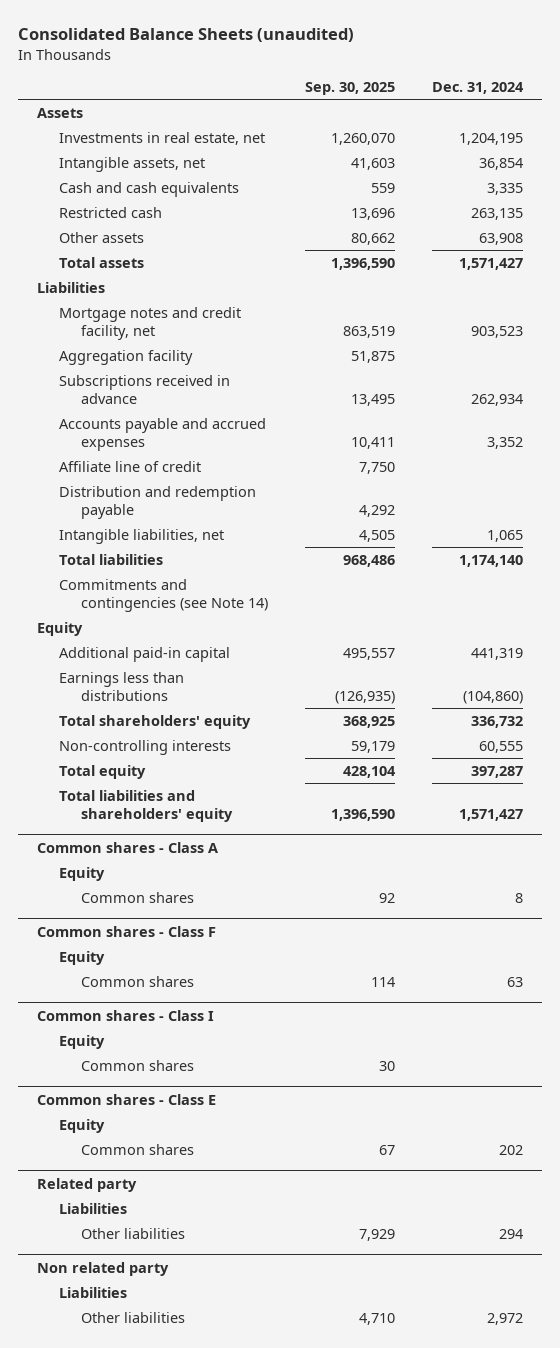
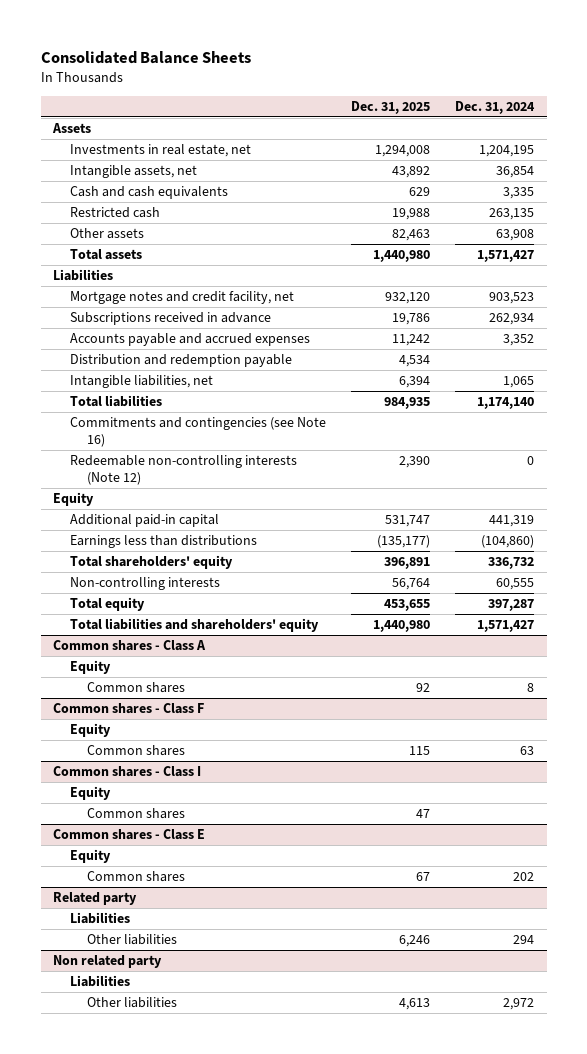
- Consolidated Balance Sheets (unaudited)
+ Consolidated Balance Sheets
- | Sep. 30, 2025 | Dec. 31, 2024
+ | Dec. 31, 2025 | Dec. 31, 2024
- Aggregation facility | 51,875 |
- Affiliate line of credit | 7,750 |
- Commitments and contingencies (see Note 14)
+ Commitments and contingencies (see Note 16)
+ Redeemable non-controlling interests (Note 12) | 2,390 | 0

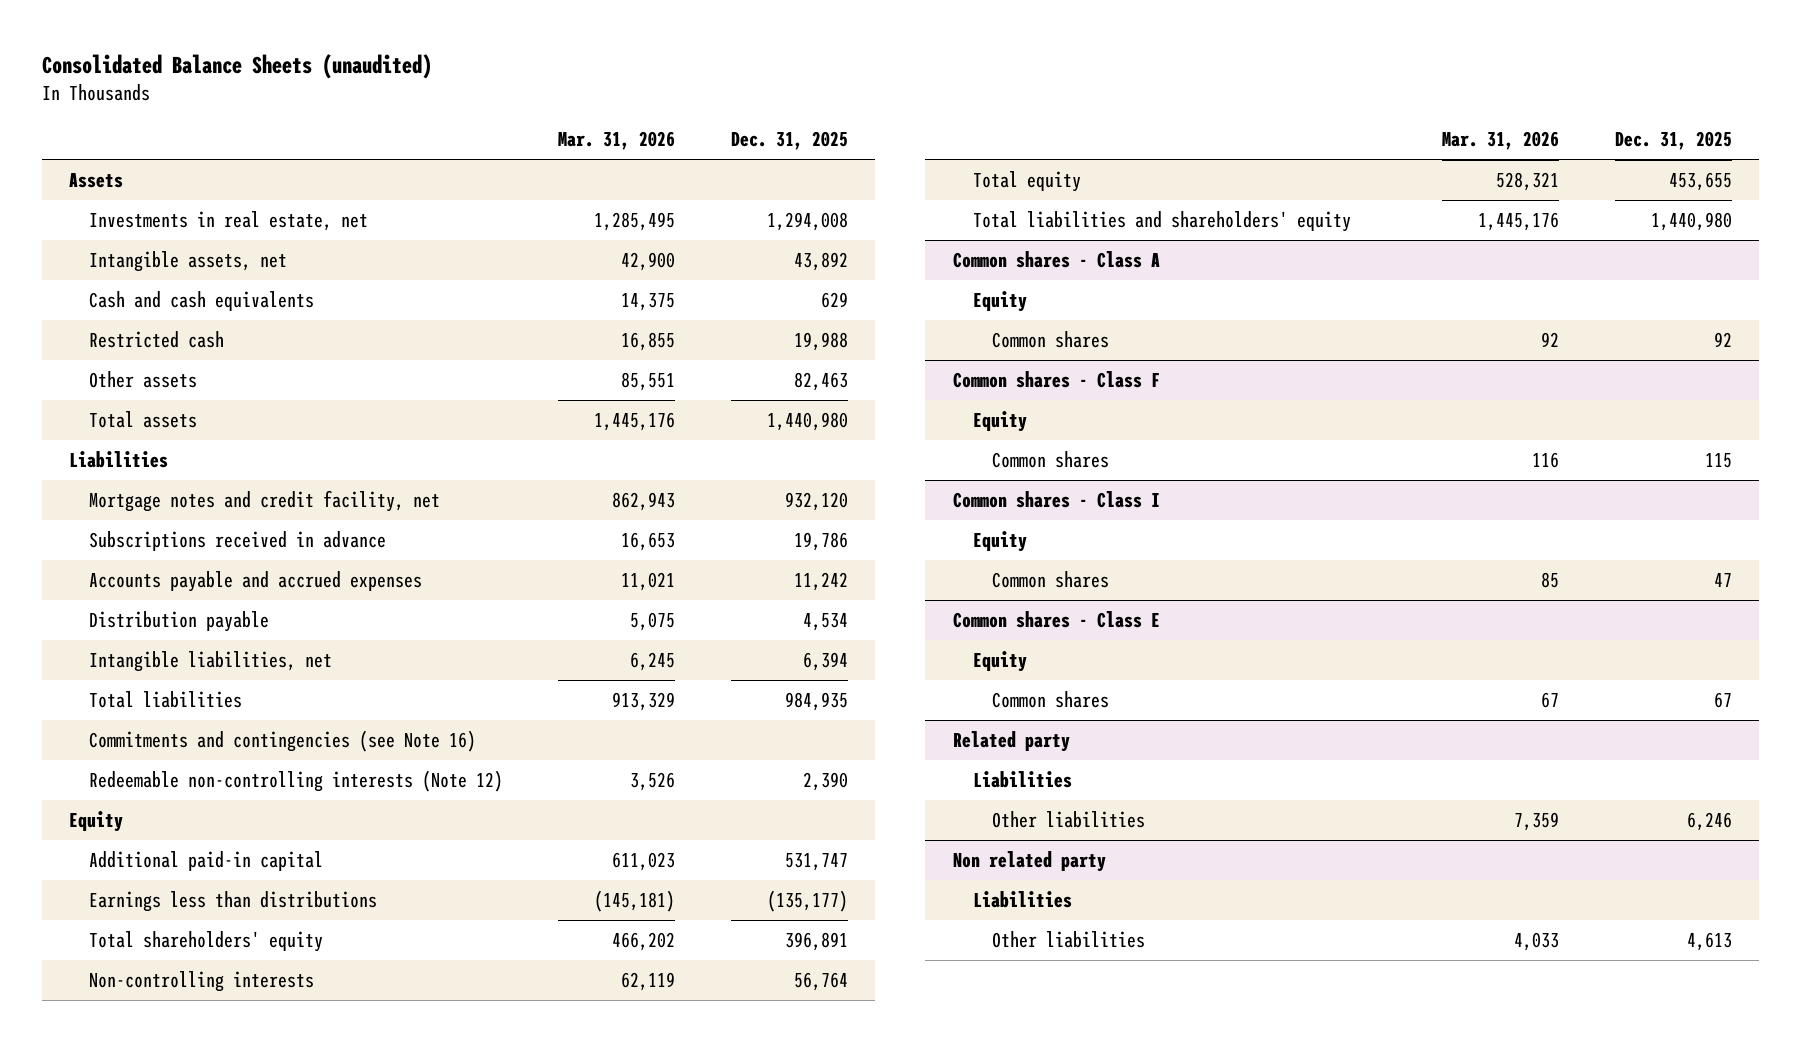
- Consolidated Balance Sheets
+ Consolidated Balance Sheets (unaudited)
- | Dec. 31, 2025 | Dec. 31, 2024
+ | Mar. 31, 2026 | Dec. 31, 2025
- Distribution and redemption payable | 4,534 |
+ Distribution payable | 5,075 | 4,534

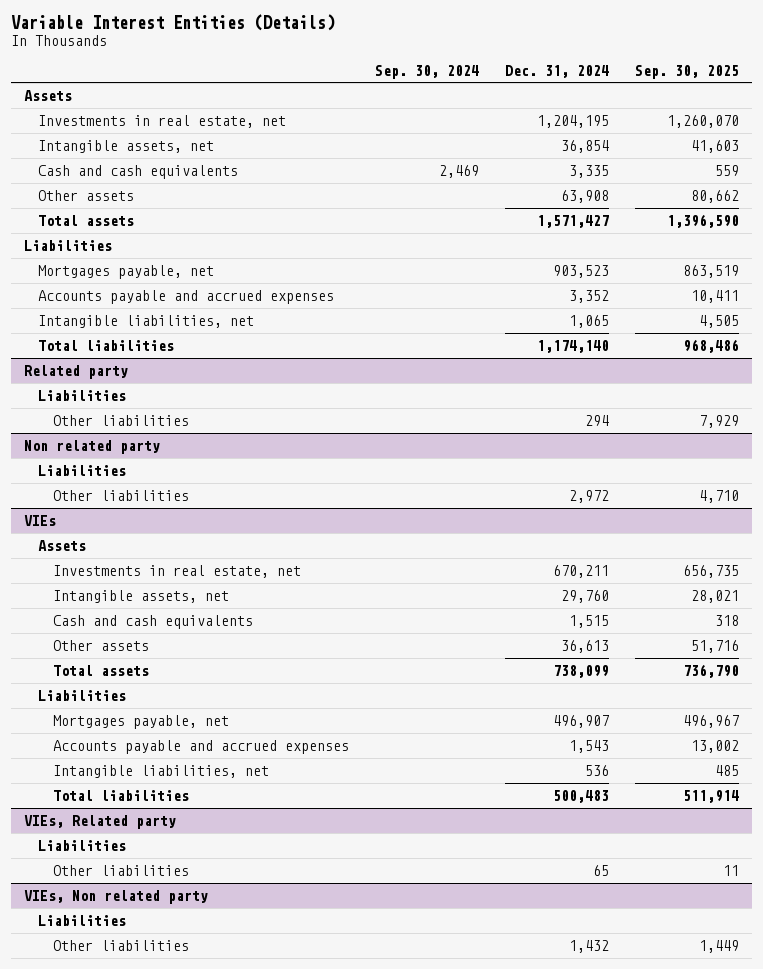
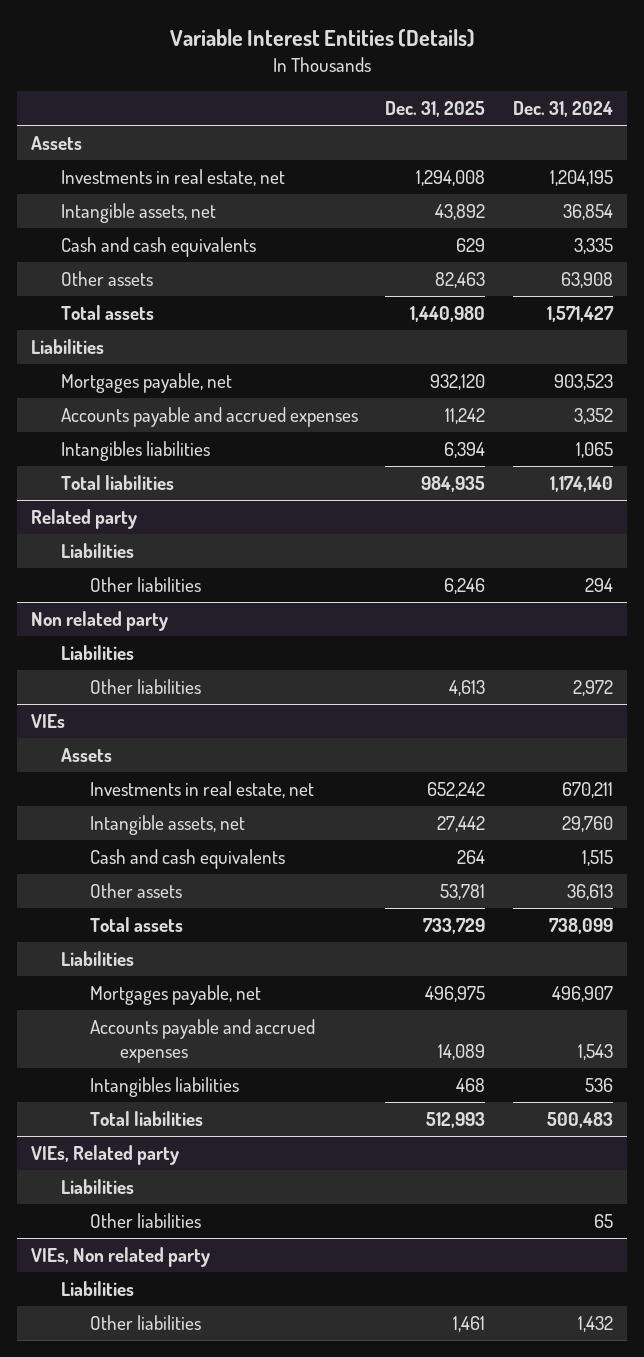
- | Sep. 30, 2024 | Dec. 31, 2024 | Sep. 30, 2025
+ | Dec. 31, 2025 | Dec. 31, 2024
- Intangible liabilities, net | | 1,065 | 4,505
+ Intangibles liabilities | 6,394 | 1,065
@ VIEs
- Intangible liabilities, net | | 536 | 485
+ Intangibles liabilities | 468 | 536

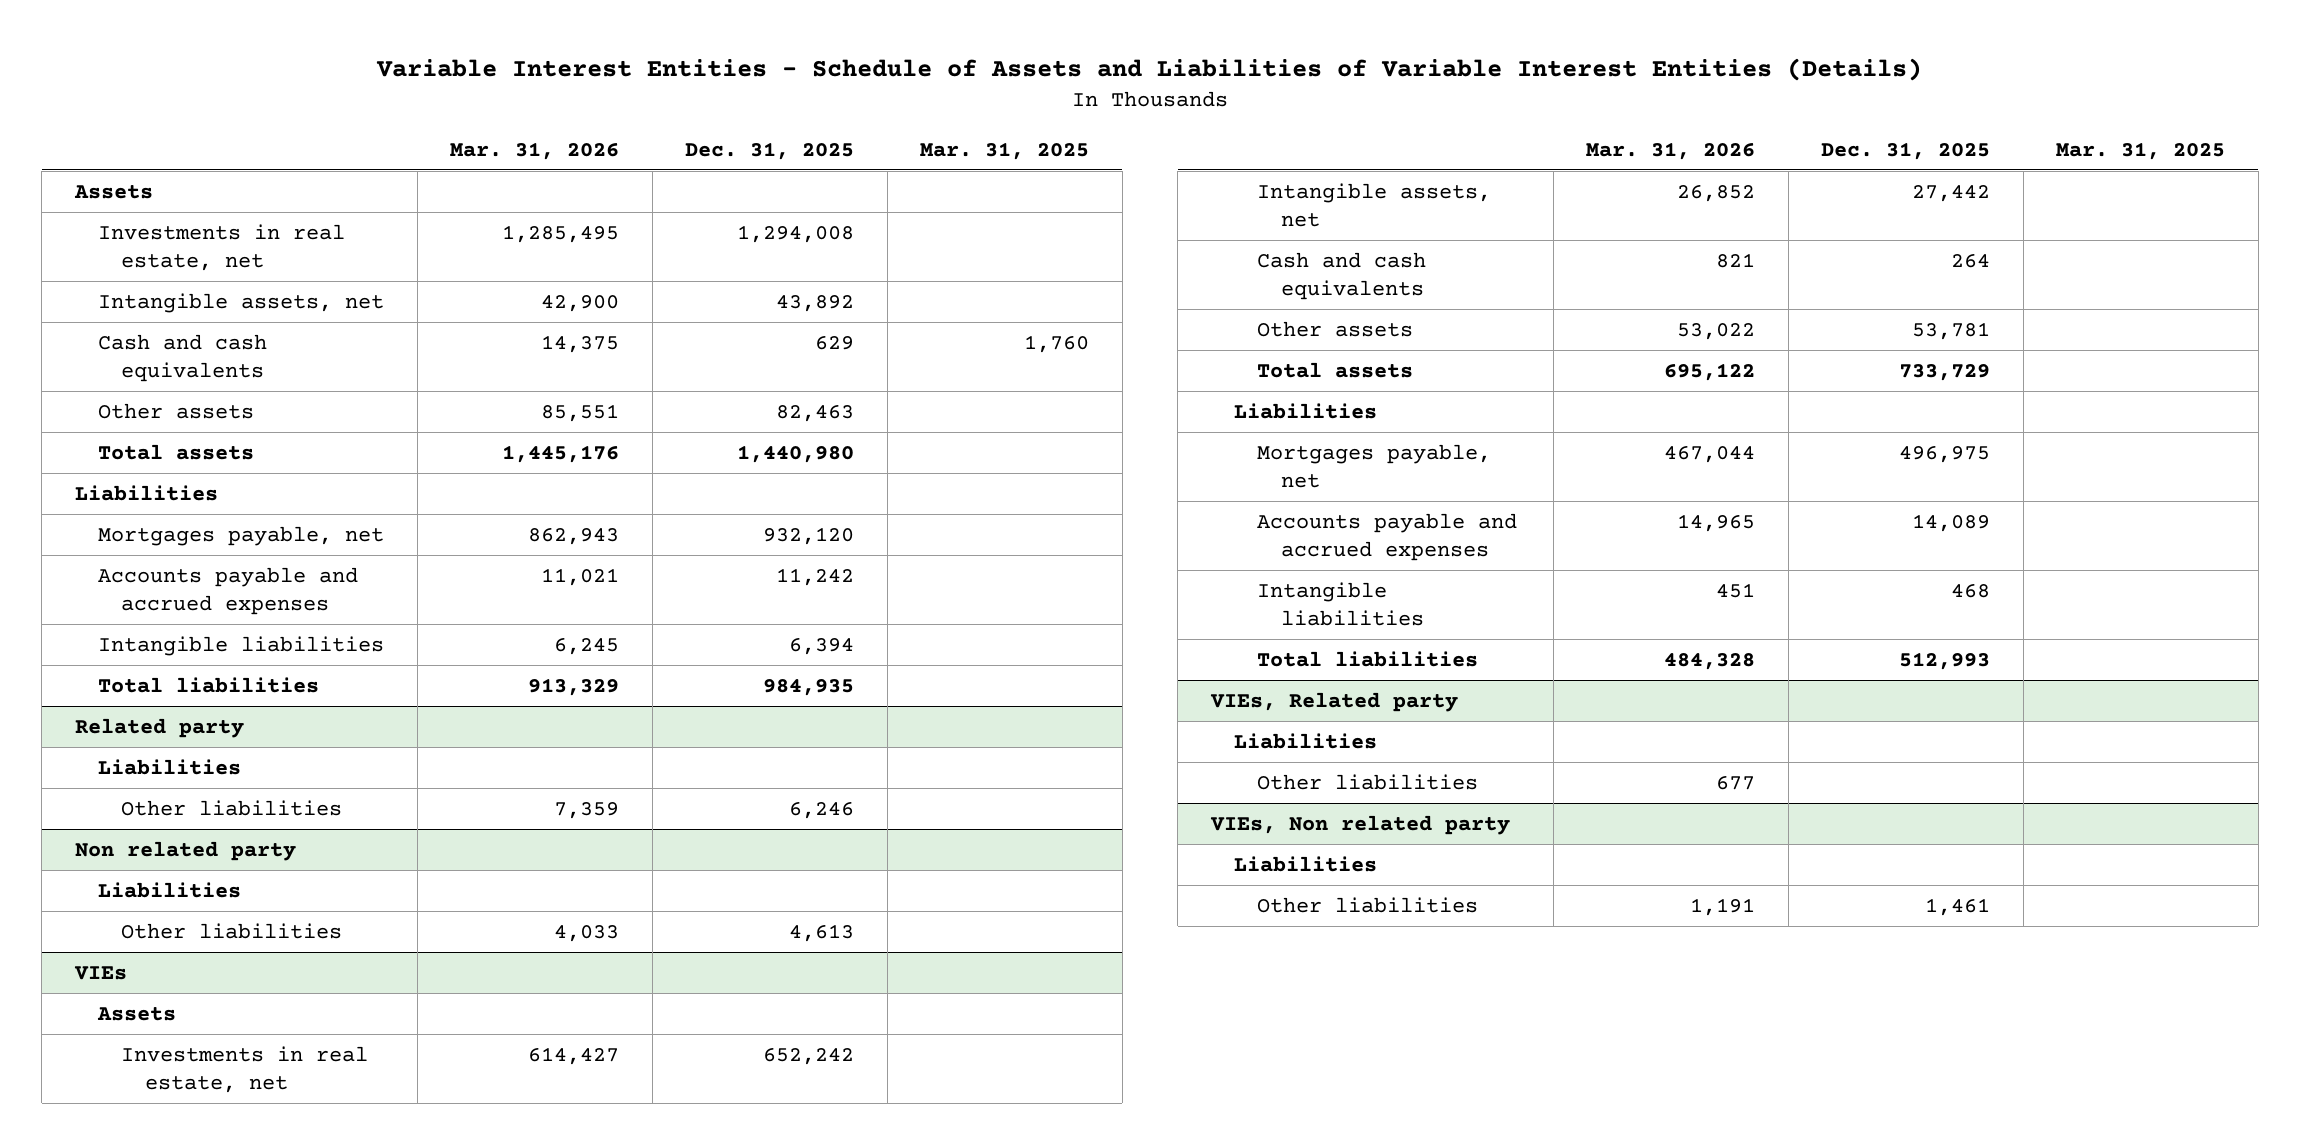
- Variable Interest Entities (Details)
+ Variable Interest Entities - Schedule of Assets and Liabilities of Variable Interest Entities (Details)
- | Dec. 31, 2025 | Dec. 31, 2024
+ | Mar. 31, 2026 | Dec. 31, 2025 | Mar. 31, 2025
- Intangibles liabilities | 6,394 | 1,065
+ Intangible liabilities | 6,245 | 6,394 |
@ VIEs
- Intangibles liabilities | 468 | 536
+ Intangible liabilities | 451 | 468 |

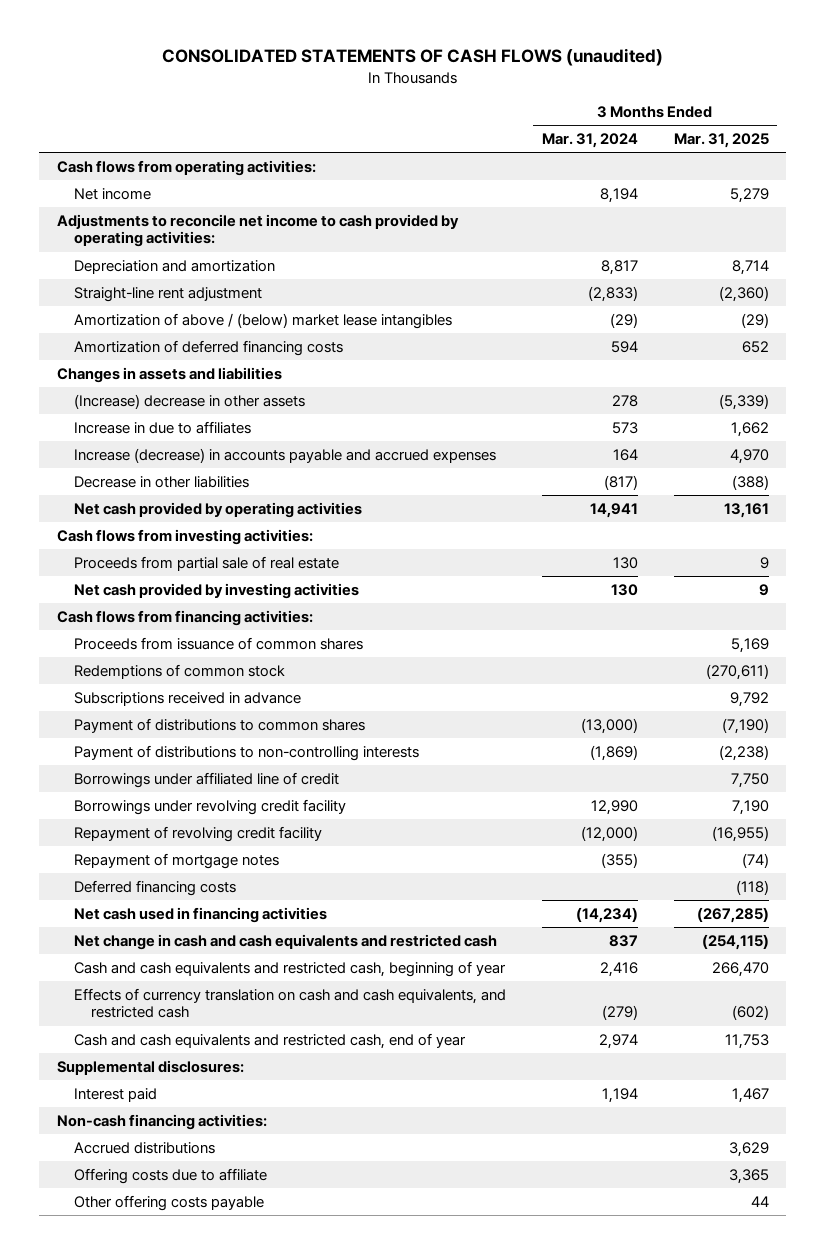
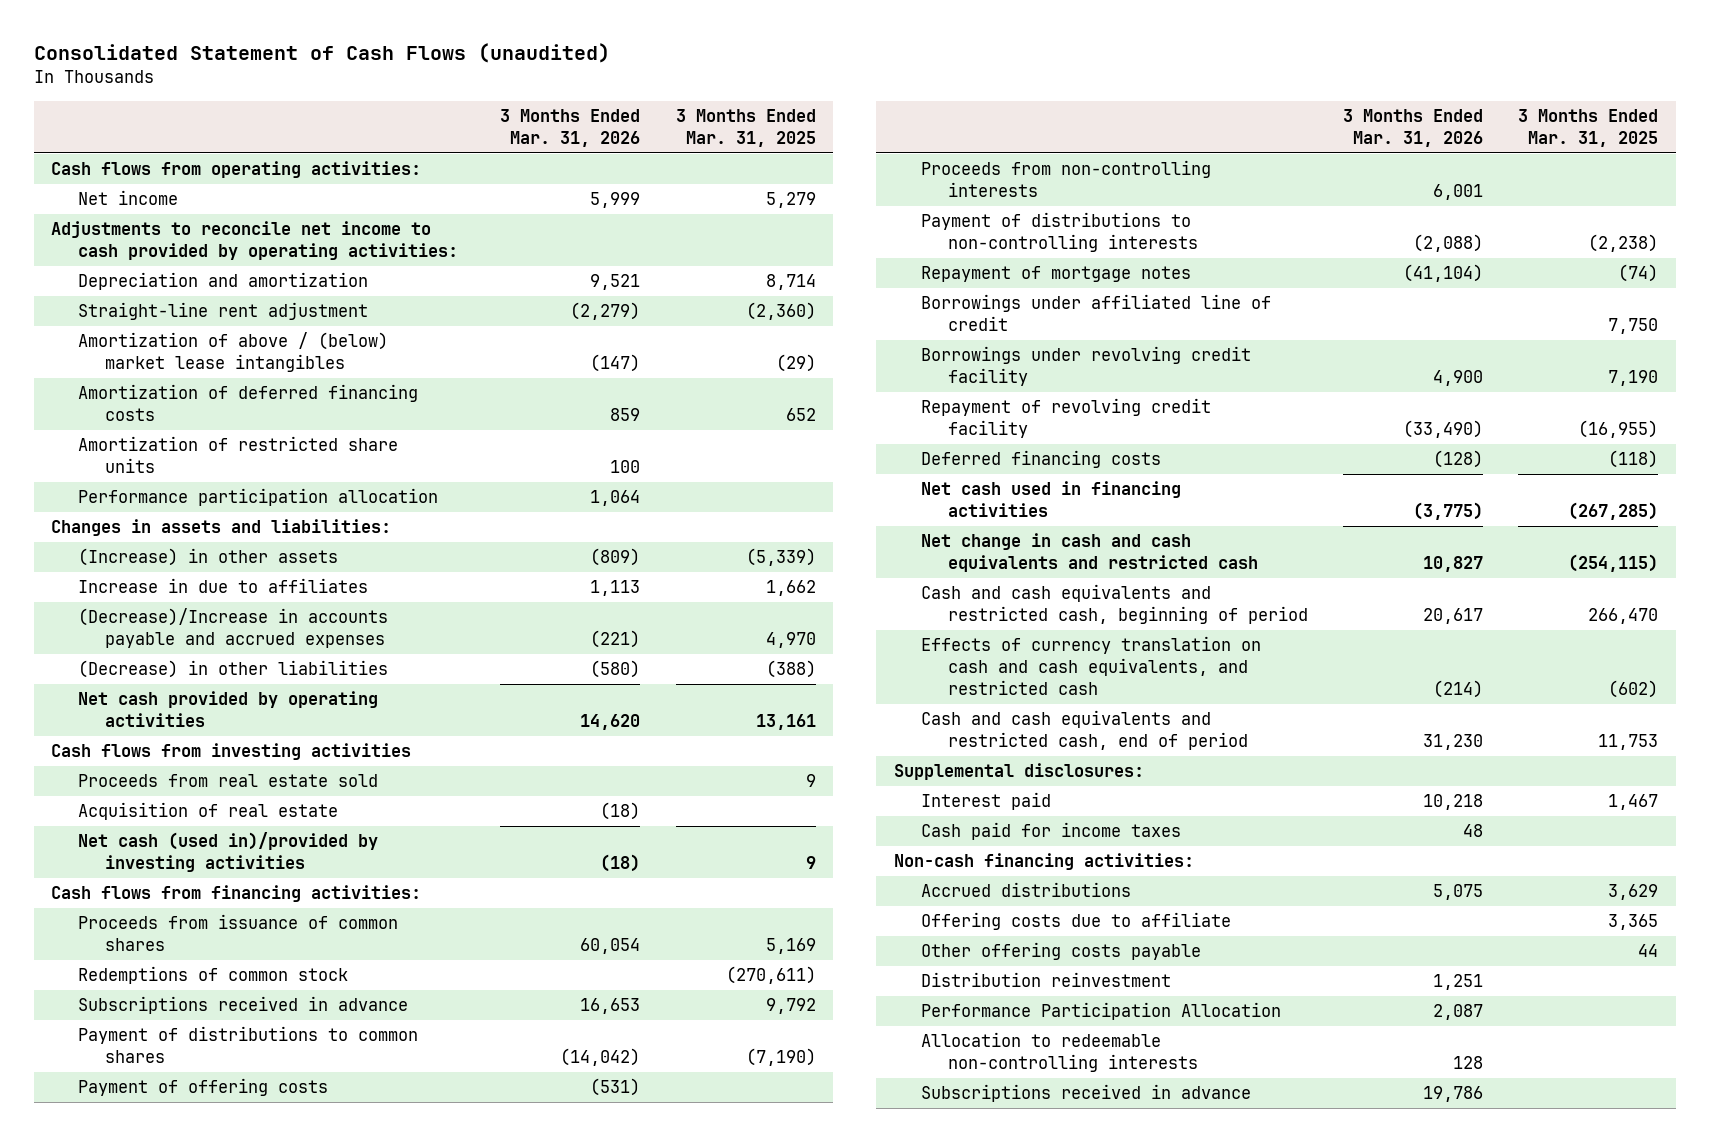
- CONSOLIDATED STATEMENTS OF CASH FLOWS (unaudited)
+ Consolidated Statement of Cash Flows (unaudited)
- | 3 Months Ended Mar. 31, 2024 | 3 Months Ended Mar. 31, 2025
+ | 3 Months Ended Mar. 31, 2026 | 3 Months Ended Mar. 31, 2025
- Changes in assets and liabilities
- (Increase) decrease in other assets | 278 | (5,339)
+ Amortization of restricted share units | 100 |
+ Performance participation allocation | 1,064 |
+ Changes in assets and liabilities:
+ (Increase) in other assets | (809) | (5,339)
- Increase (decrease) in accounts payable and accrued expenses | 164 | 4,970
- Decrease in other liabilities | (817) | (388)
+ (Decrease)/Increase in accounts payable and accrued expenses | (221) | 4,970
+ (Decrease) in other liabilities | (580) | (388)
- Cash flows from investing activities:
- Proceeds from partial sale of real estate | 130 | 9
- Net cash provided by investing activities | 130 | 9
+ Cash flows from investing activities
+ Proceeds from real estate sold | | 9
+ Acquisition of real estate | (18) |
+ Net cash (used in)/provided by investing activities | (18) | 9
+ Payment of offering costs | (531) |
+ Proceeds from non-controlling interests | 6,001 |
moved up: Repayment of mortgage notes | (41,104) | (74)
- Cash and cash equivalents and restricted cash, beginning of year | 2,416 | 266,470
+ Cash and cash equivalents and restricted cash, beginning of period | 20,617 | 266,470
- Cash and cash equivalents and restricted cash, end of year | 2,974 | 11,753
+ Cash and cash equivalents and restricted cash, end of period | 31,230 | 11,753
+ Cash paid for income taxes | 48 |
+ Distribution reinvestment | 1,251 |
+ Performance Participation Allocation | 2,087 |
+ Allocation to redeemable non-controlling interests | 128 |
+ Subscriptions received in advance | 19,786 |

